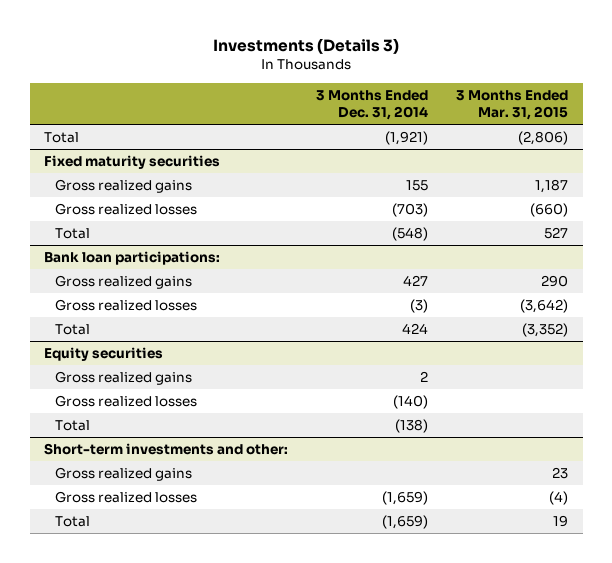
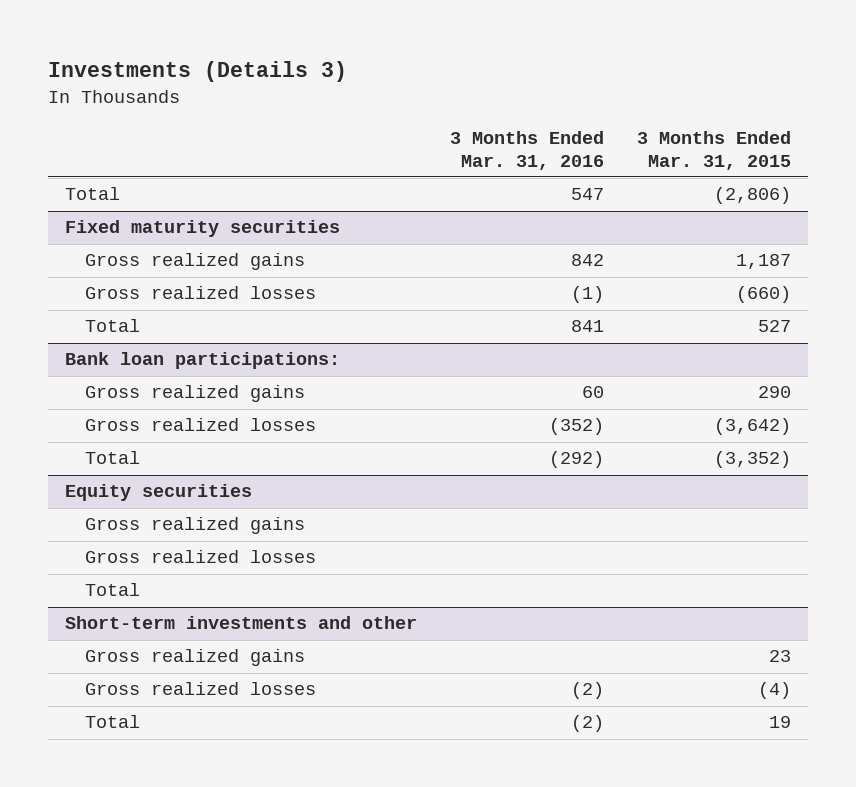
- | 3 Months Ended Dec. 31, 2014 | 3 Months Ended Mar. 31, 2015
+ | 3 Months Ended Mar. 31, 2016 | 3 Months Ended Mar. 31, 2015
- Short-term investments and other:
+ Short-term investments and other

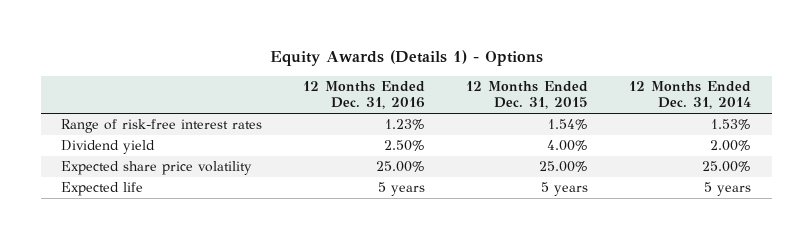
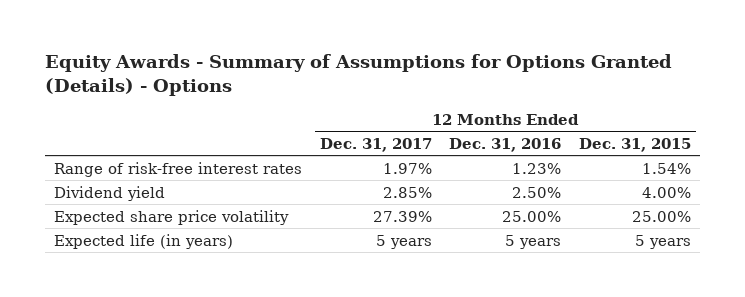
- Equity Awards (Details 1) - Options
+ Equity Awards - Summary of Assumptions for Options Granted (Details) - Options
- | 12 Months Ended Dec. 31, 2016 | 12 Months Ended Dec. 31, 2015 | 12 Months Ended Dec. 31, 2014
+ | 12 Months Ended Dec. 31, 2017 | 12 Months Ended Dec. 31, 2016 | 12 Months Ended Dec. 31, 2015
- Expected life | 5 years | 5 years | 5 years
+ Expected life (in years) | 5 years | 5 years | 5 years

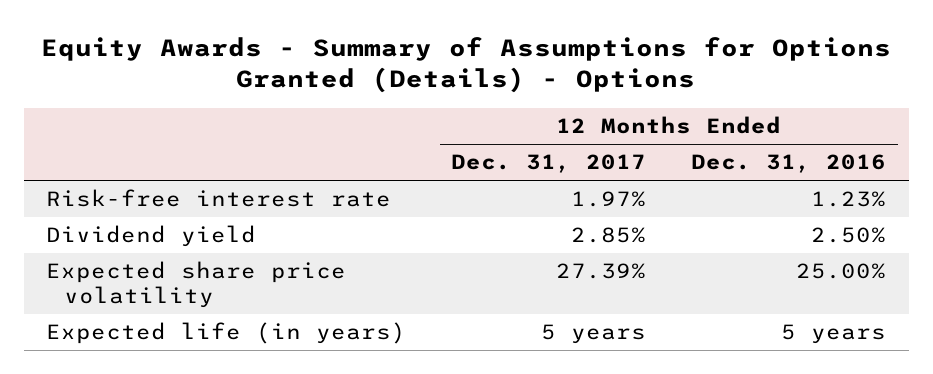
- | 12 Months Ended Dec. 31, 2017 | 12 Months Ended Dec. 31, 2016 | 12 Months Ended Dec. 31, 2015
+ | 12 Months Ended Dec. 31, 2017 | 12 Months Ended Dec. 31, 2016
- Range of risk-free interest rates | 1.97% | 1.23% | 1.54%
+ Risk-free interest rate | 1.97% | 1.23%

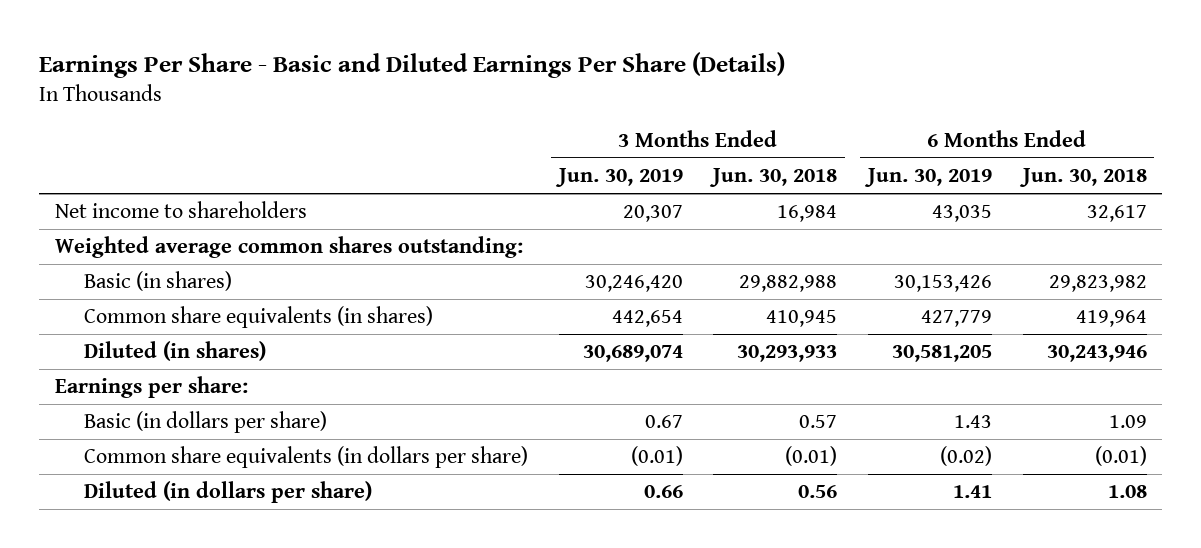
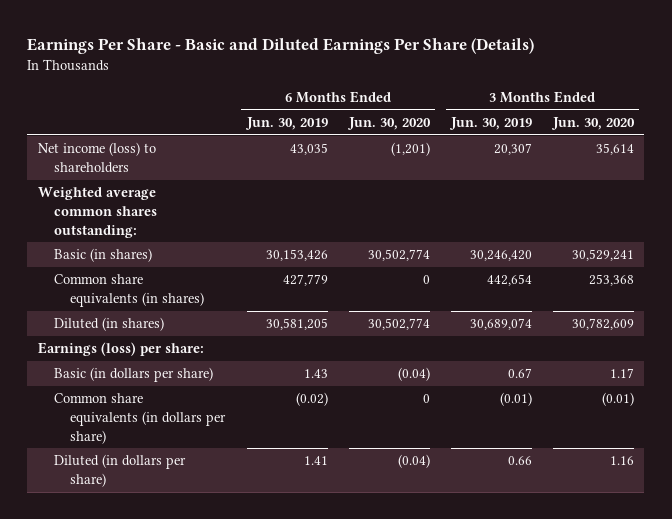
- | 3 Months Ended Jun. 30, 2019 | 3 Months Ended Jun. 30, 2018 | 6 Months Ended Jun. 30, 2019 | 6 Months Ended Jun. 30, 2018
+ | 6 Months Ended Jun. 30, 2019 | 6 Months Ended Jun. 30, 2020 | 3 Months Ended Jun. 30, 2019 | 3 Months Ended Jun. 30, 2020
- Net income to shareholders | 20,307 | 16,984 | 43,035 | 32,617
+ Net income (loss) to shareholders | 43,035 | (1,201) | 20,307 | 35,614
- Earnings per share:
+ Earnings (loss) per share:

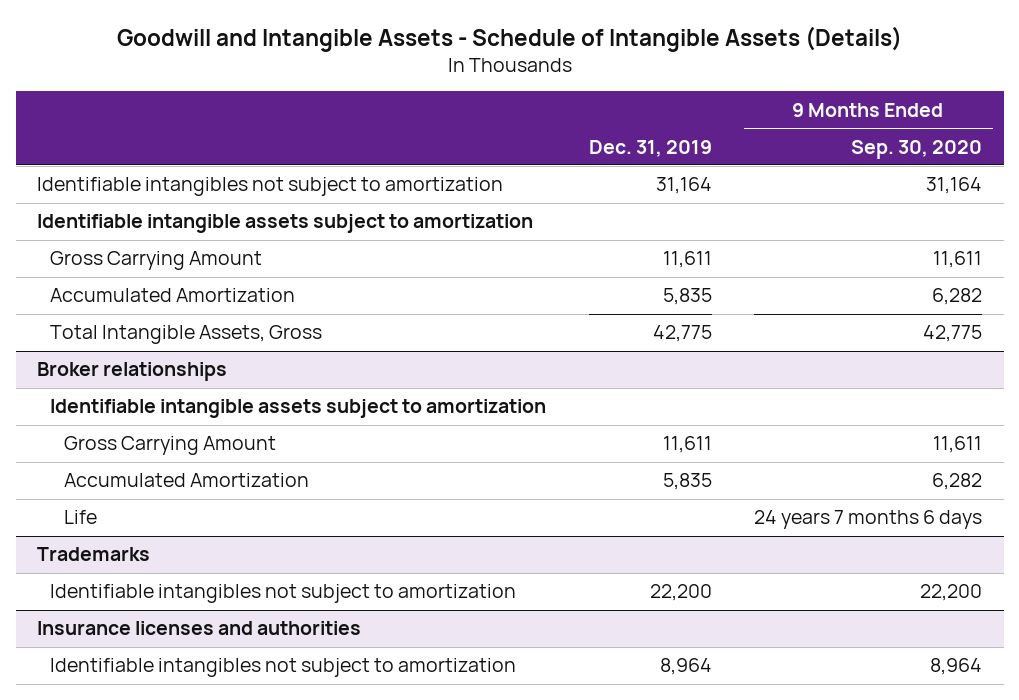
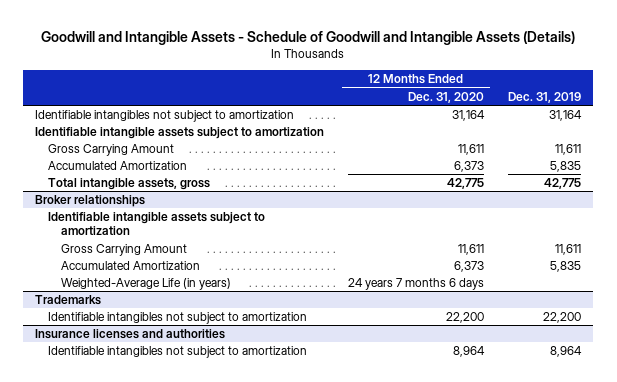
- Goodwill and Intangible Assets - Schedule of Intangible Assets (Details)
+ Goodwill and Intangible Assets - Schedule of Goodwill and Intangible Assets (Details)
- | Dec. 31, 2019 | 9 Months Ended Sep. 30, 2020
+ | 12 Months Ended Dec. 31, 2020 | Dec. 31, 2019
- Total Intangible Assets, Gross | 42,775 | 42,775
+ Total intangible assets, gross | 42,775 | 42,775
@ Broker relationships
- Life | | 24 years 7 months 6 days
+ Weighted-Average Life (in years) | 24 years 7 months 6 days |

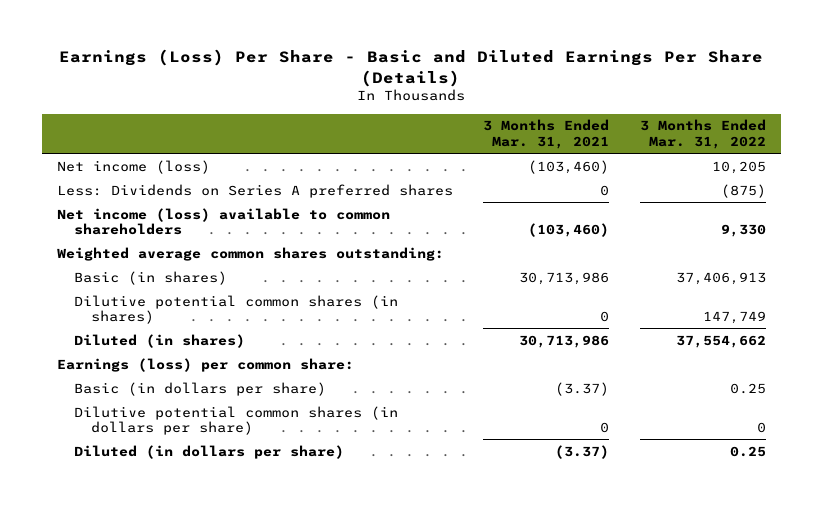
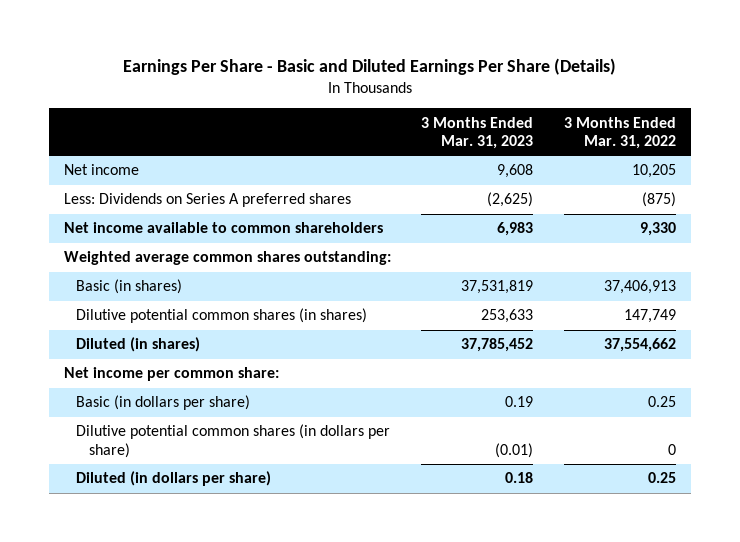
- Earnings (Loss) Per Share - Basic and Diluted Earnings Per Share (Details)
+ Earnings Per Share - Basic and Diluted Earnings Per Share (Details)
- | 3 Months Ended Mar. 31, 2021 | 3 Months Ended Mar. 31, 2022
+ | 3 Months Ended Mar. 31, 2023 | 3 Months Ended Mar. 31, 2022
- Net income (loss) | (103,460) | 10,205
+ Net income | 9,608 | 10,205
- Net income (loss) available to common shareholders | (103,460) | 9,330
+ Net income available to common shareholders | 6,983 | 9,330
- Earnings (loss) per common share:
+ Net income per common share:

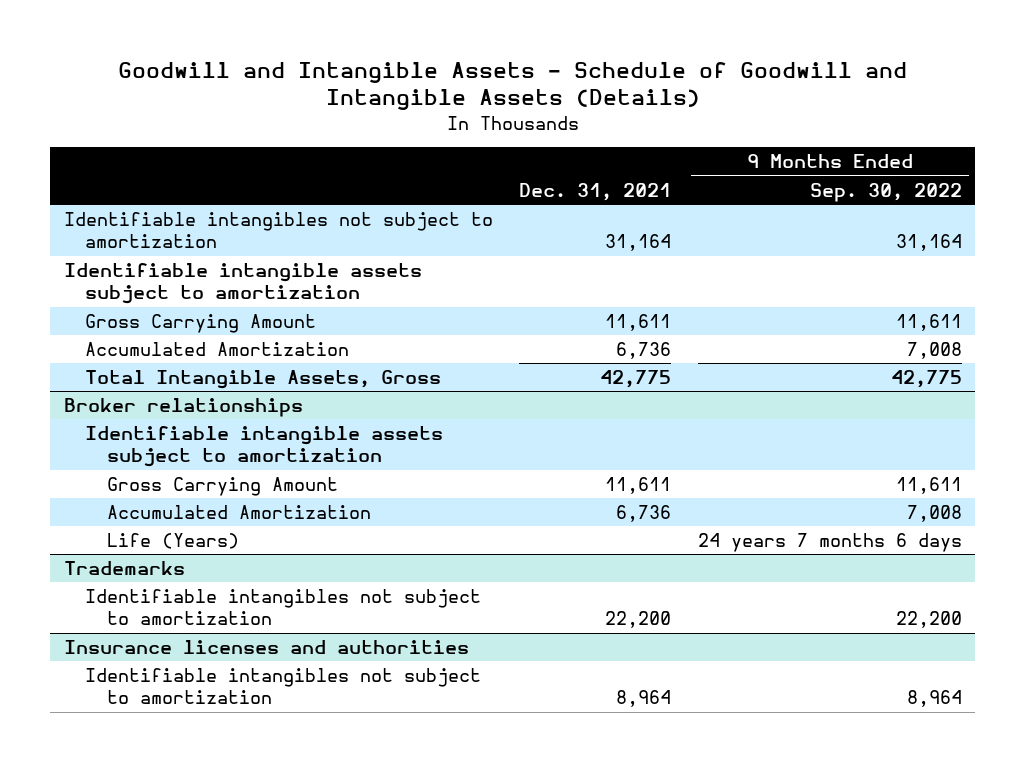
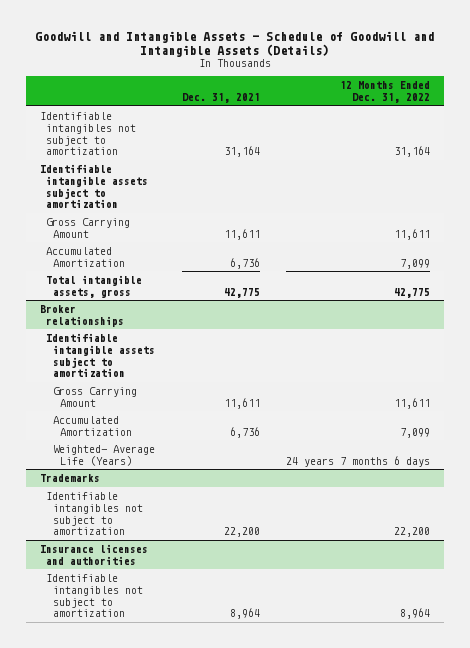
- | Dec. 31, 2021 | 9 Months Ended Sep. 30, 2022
+ | Dec. 31, 2021 | 12 Months Ended Dec. 31, 2022
- Total Intangible Assets, Gross | 42,775 | 42,775
+ Total intangible assets, gross | 42,775 | 42,775
@ Broker relationships
- Life (Years) | | 24 years 7 months 6 days
+ Weighted- Average Life (Years) | | 24 years 7 months 6 days

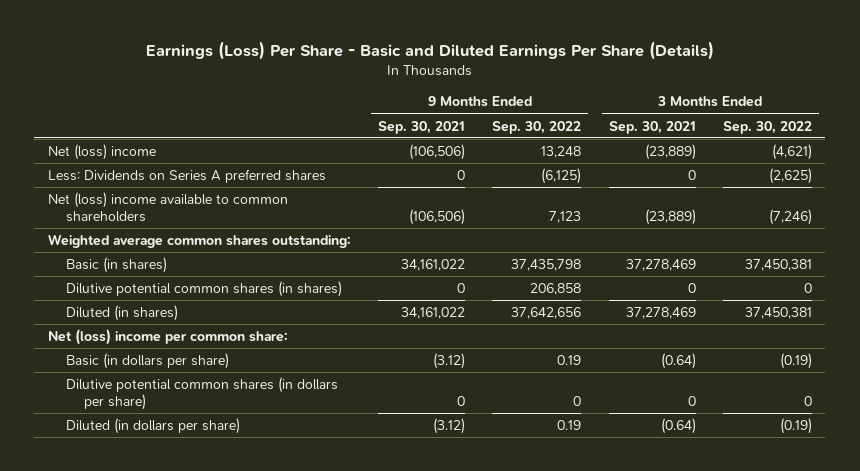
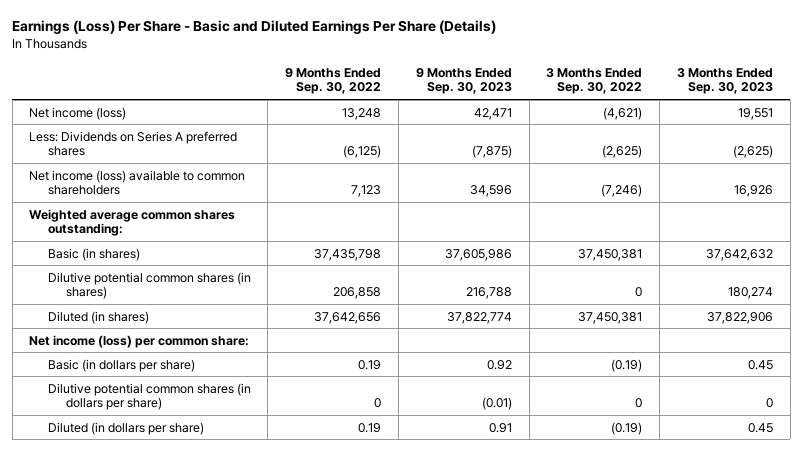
- | 9 Months Ended Sep. 30, 2021 | 9 Months Ended Sep. 30, 2022 | 3 Months Ended Sep. 30, 2021 | 3 Months Ended Sep. 30, 2022
+ | 9 Months Ended Sep. 30, 2022 | 9 Months Ended Sep. 30, 2023 | 3 Months Ended Sep. 30, 2022 | 3 Months Ended Sep. 30, 2023
- Net (loss) income | (106,506) | 13,248 | (23,889) | (4,621)
+ Net income (loss) | 13,248 | 42,471 | (4,621) | 19,551
- Net (loss) income available to common shareholders | (106,506) | 7,123 | (23,889) | (7,246)
+ Net income (loss) available to common shareholders | 7,123 | 34,596 | (7,246) | 16,926
- Net (loss) income per common share:
+ Net income (loss) per common share:

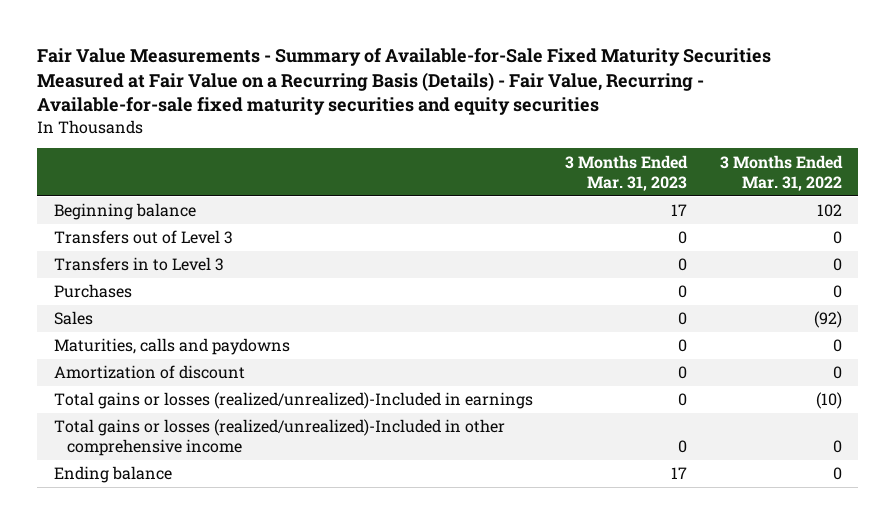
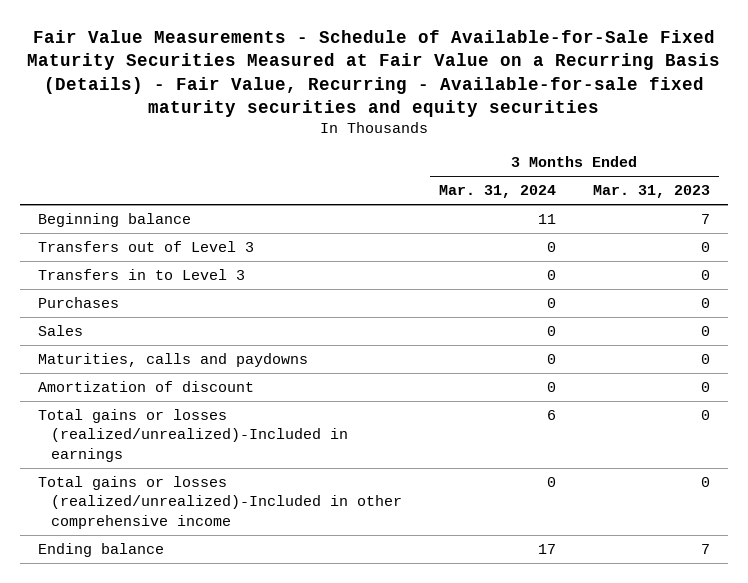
- Fair Value Measurements - Summary of Available-for-Sale Fixed Maturity Securities Measured at Fair Value on a Recurring Basis (Details) - Fair Value, Recurring - Available-for-sale fixed maturity securities and equity securities
+ Fair Value Measurements - Schedule of Available-for-Sale Fixed Maturity Securities Measured at Fair Value on a Recurring Basis (Details) - Fair Value, Recurring - Available-for-sale fixed maturity securities and equity securities
- | 3 Months Ended Mar. 31, 2023 | 3 Months Ended Mar. 31, 2022
+ | 3 Months Ended Mar. 31, 2024 | 3 Months Ended Mar. 31, 2023
- Beginning balance | 17 | 102
+ Beginning balance | 11 | 7
- Ending balance | 17 | 0
+ Ending balance | 17 | 7

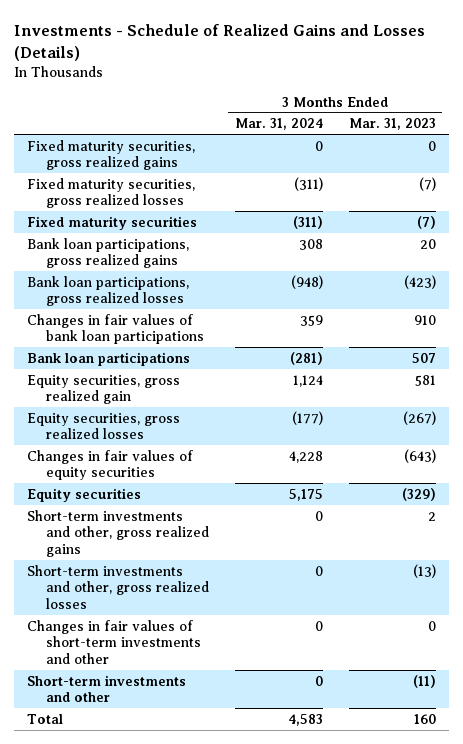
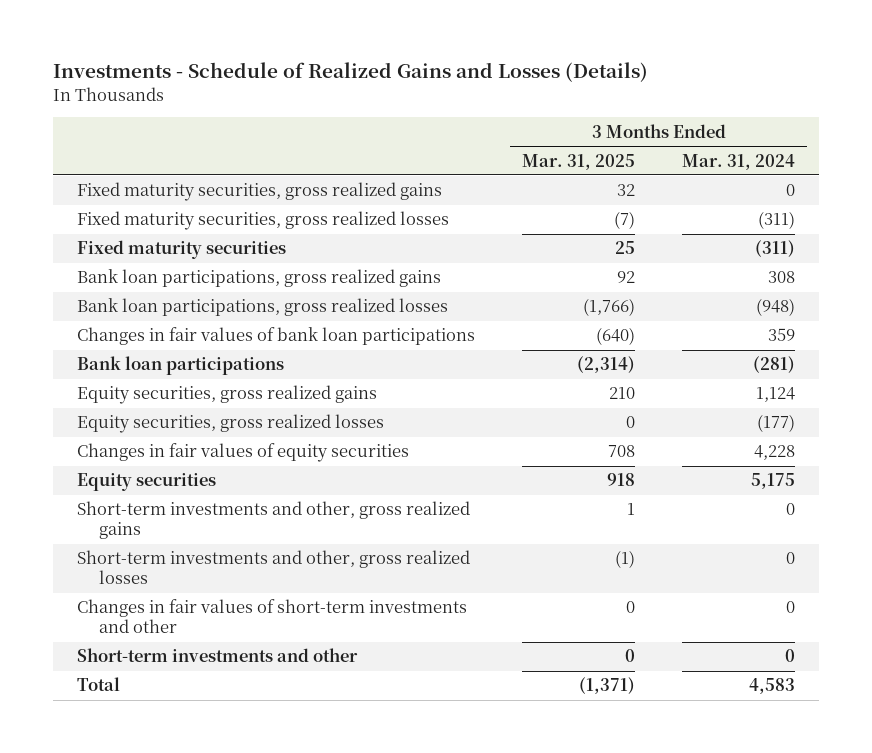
- | 3 Months Ended Mar. 31, 2024 | 3 Months Ended Mar. 31, 2023
+ | 3 Months Ended Mar. 31, 2025 | 3 Months Ended Mar. 31, 2024
- Equity securities, gross realized gain | 1,124 | 581
+ Equity securities, gross realized gains | 210 | 1,124

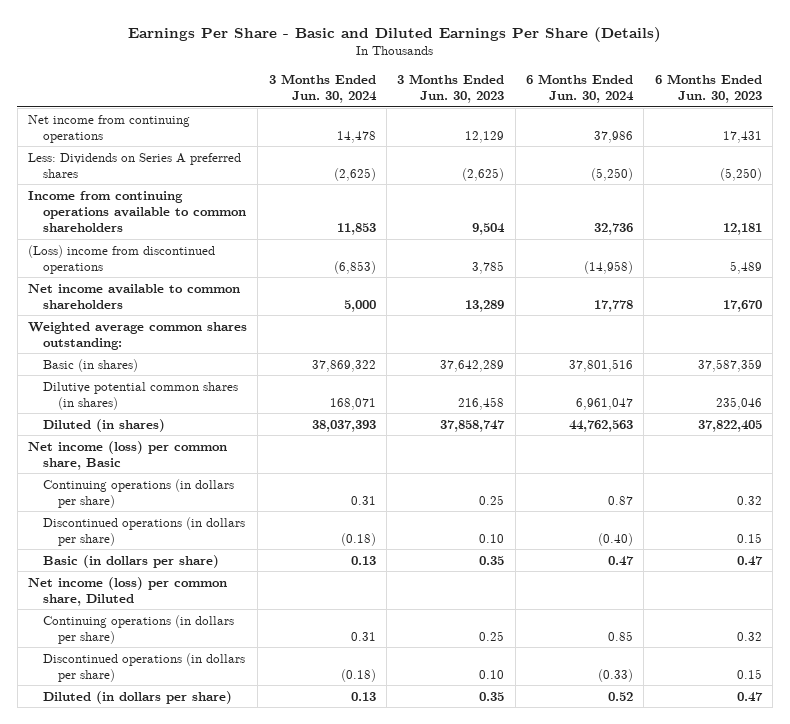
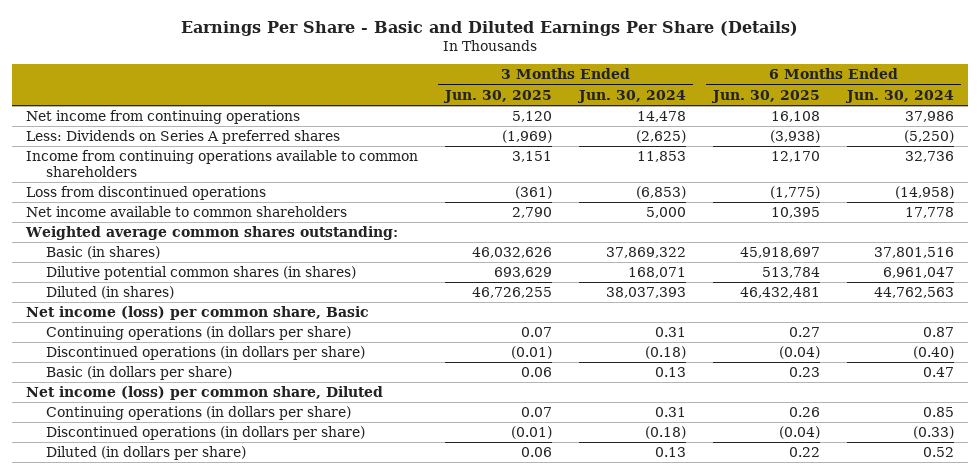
- | 3 Months Ended Jun. 30, 2024 | 3 Months Ended Jun. 30, 2023 | 6 Months Ended Jun. 30, 2024 | 6 Months Ended Jun. 30, 2023
+ | 3 Months Ended Jun. 30, 2025 | 3 Months Ended Jun. 30, 2024 | 6 Months Ended Jun. 30, 2025 | 6 Months Ended Jun. 30, 2024
- (Loss) income from discontinued operations | (6,853) | 3,785 | (14,958) | 5,489
+ Loss from discontinued operations | (361) | (6,853) | (1,775) | (14,958)

